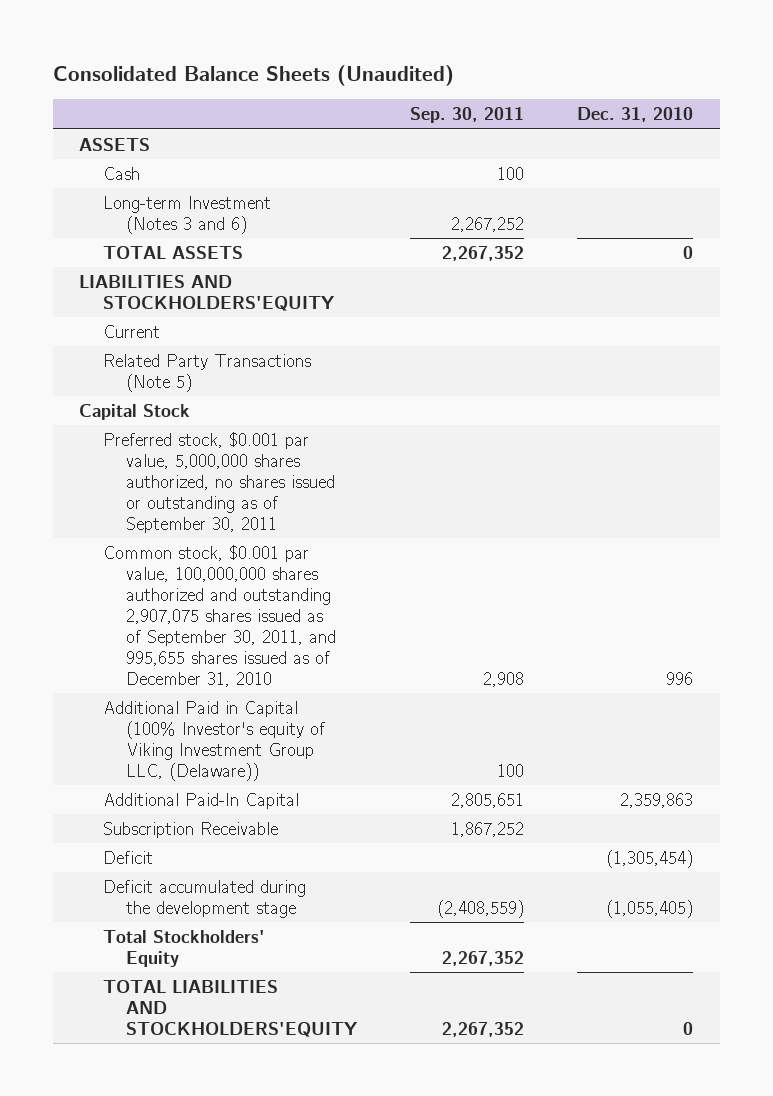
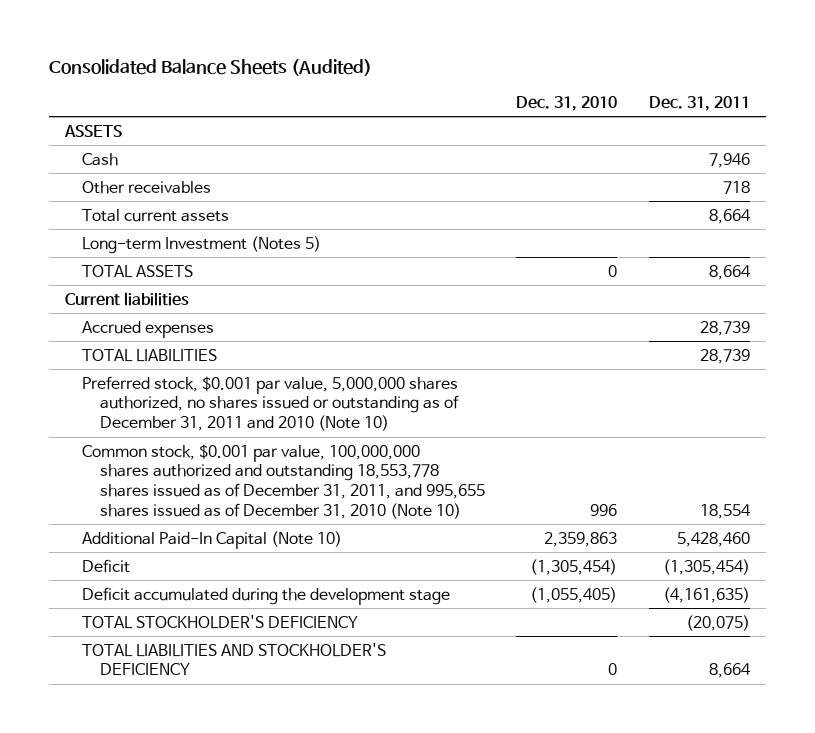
- Consolidated Balance Sheets (Unaudited)
+ Consolidated Balance Sheets (Audited)
- | Sep. 30, 2011 | Dec. 31, 2010
+ | Dec. 31, 2010 | Dec. 31, 2011
- Long-term Investment (Notes 3 and 6) | 2,267,252 |
+ Other receivables | | 718
+ Total current assets | | 8,664
+ Long-term Investment (Notes 5)
- LIABILITIES AND STOCKHOLDERS'EQUITY
- Current
- Related Party Transactions (Note 5)
- Capital Stock
- Preferred stock, $0.001 par value, 5,000,000 shares authorized, no shares issued or outstanding as of September 30, 2011
- Common stock, $0.001 par value, 100,000,000 shares authorized and outstanding 2,907,075 shares issued as of September 30, 2011, and 995,655 shares issued as of December 31, 2010 | 2,908 | 996
- Additional Paid in Capital (100% Investor's equity of Viking Investment Group LLC, (Delaware)) | 100 |
- Additional Paid-In Capital | 2,805,651 | 2,359,863
- Subscription Receivable | 1,867,252 |
+ Current liabilities
+ Accrued expenses | | 28,739
+ TOTAL LIABILITIES | | 28,739
+ Preferred stock, $0.001 par value, 5,000,000 shares authorized, no shares issued or outstanding as of December 31, 2011 and 2010 (Note 10)
+ Common stock, $0.001 par value, 100,000,000 shares authorized and outstanding 18,553,778 shares issued as of December 31, 2011, and 995,655 shares issued as of December 31, 2010 (Note 10) | 996 | 18,554
+ Additional Paid-In Capital (Note 10) | 2,359,863 | 5,428,460
- Total Stockholders' Equity | 2,267,352 |
- TOTAL LIABILITIES AND STOCKHOLDERS'EQUITY | 2,267,352 | 0
+ TOTAL STOCKHOLDER'S DEFICIENCY | | (20,075)
+ TOTAL LIABILITIES AND STOCKHOLDER'S DEFICIENCY | 0 | 8,664

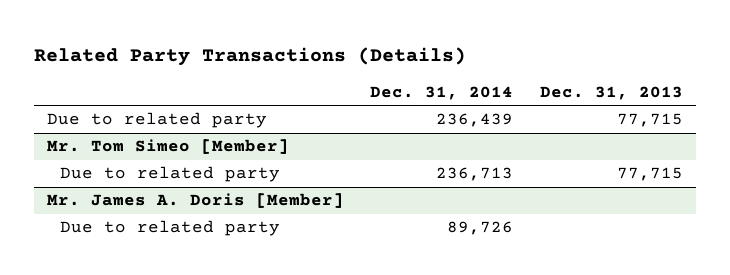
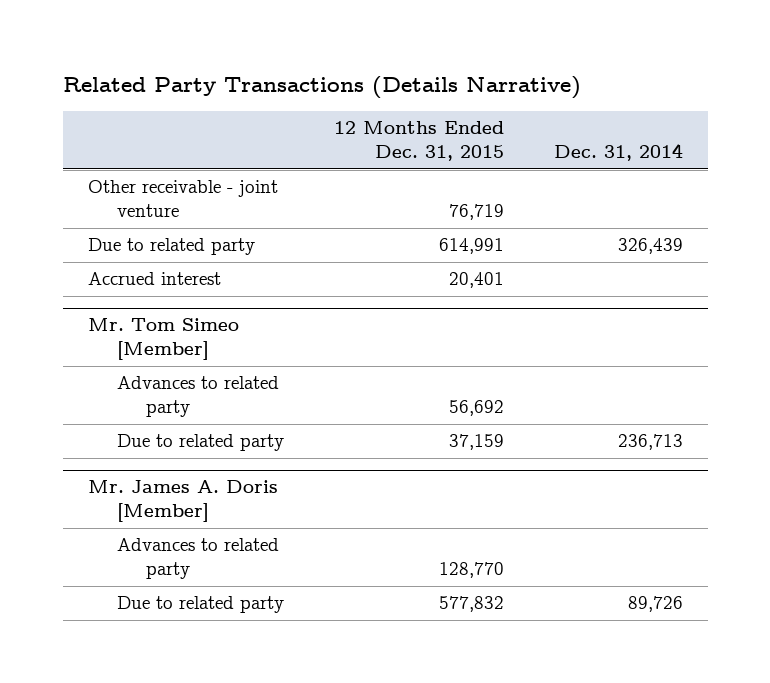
- Related Party Transactions (Details)
+ Related Party Transactions (Details Narrative)
- | Dec. 31, 2014 | Dec. 31, 2013
+ | 12 Months Ended Dec. 31, 2015 | Dec. 31, 2014
- Due to related party | 236,439 | 77,715
+ Other receivable - joint venture | 76,719 |
+ Due to related party | 614,991 | 326,439
+ Accrued interest | 20,401 |
@ Mr. Tom Simeo [Member]
+ Advances to related party | 56,692 |
@ Mr. James A. Doris [Member]
+ Advances to related party | 128,770 |

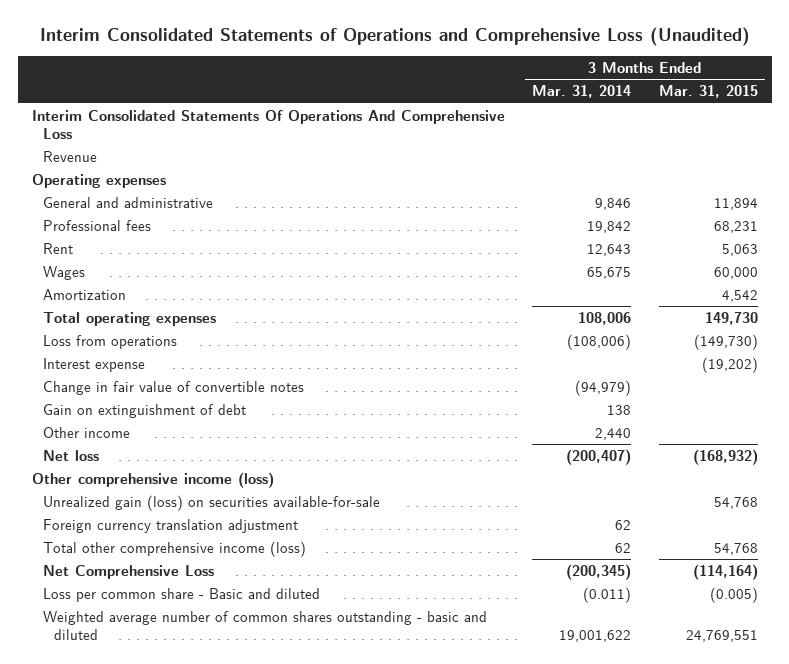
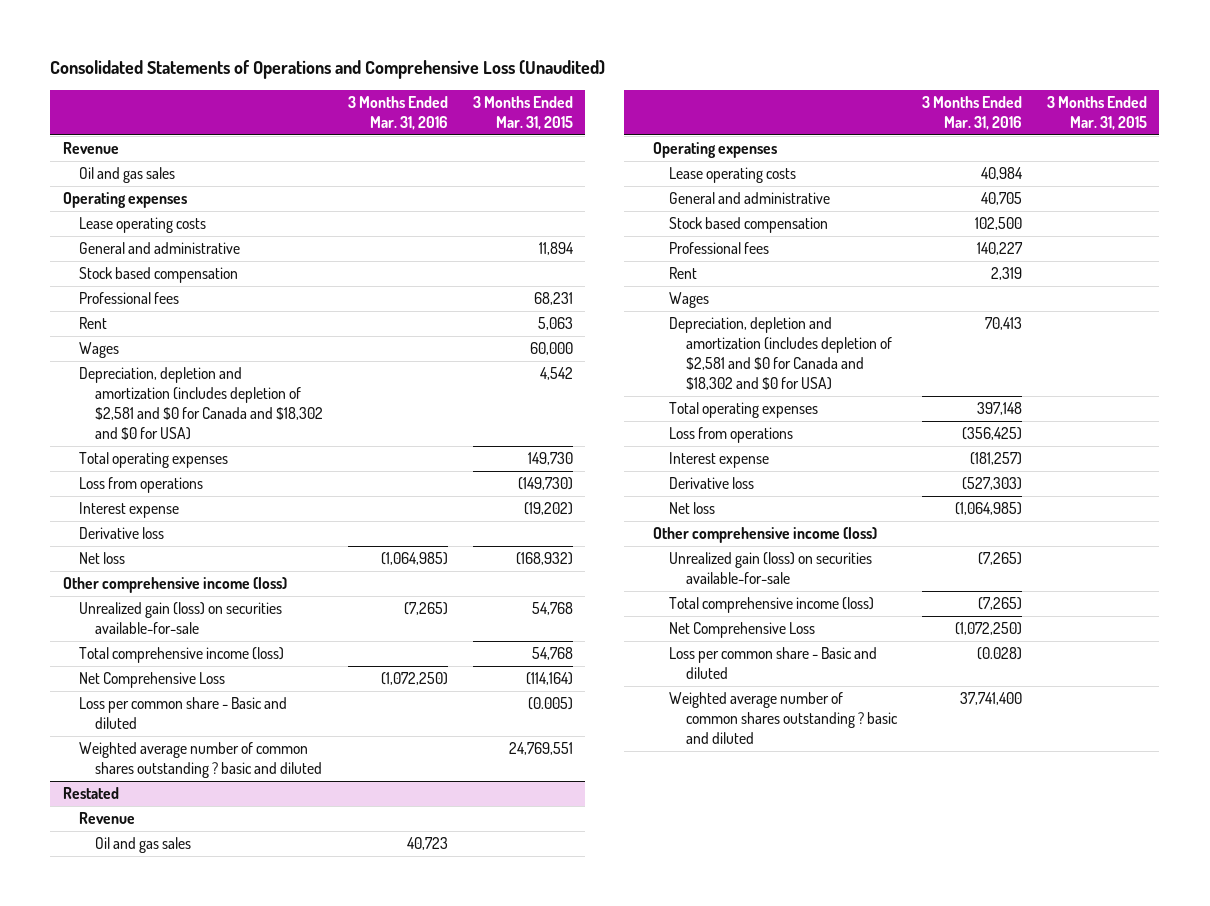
- Interim Consolidated Statements of Operations and Comprehensive Loss (Unaudited)
+ Consolidated Statements of Operations and Comprehensive Loss (Unaudited)
- | 3 Months Ended Mar. 31, 2014 | 3 Months Ended Mar. 31, 2015
+ | 3 Months Ended Mar. 31, 2016 | 3 Months Ended Mar. 31, 2015
- Interim Consolidated Statements Of Operations And Comprehensive Loss
+ Oil and gas sales
+ Lease operating costs
+ Stock based compensation
- Amortization | | 4,542
+ Depreciation, depletion and amortization (includes depletion of $2,581 and $0 for Canada and $18,302 and $0 for USA) | | 4,542
- Change in fair value of convertible notes | (94,979) |
- Gain on extinguishment of debt | 138 |
- Other income | 2,440 |
+ Derivative loss
- Foreign currency translation adjustment | 62 |
- Total other comprehensive income (loss) | 62 | 54,768
+ Total comprehensive income (loss) | | 54,768
- Weighted average number of common shares outstanding - basic and diluted | 19,001,622 | 24,769,551
+ Weighted average number of common shares outstanding ? basic and diluted | | 24,769,551
+ Restated
+ Revenue
+ Oil and gas sales | 40,723 |
+ Operating expenses
+ Lease operating costs | 40,984 |
+ General and administrative | 40,705 |
+ Stock based compensation | 102,500 |
+ Professional fees | 140,227 |
+ Rent | 2,319 |
+ Wages
+ Depreciation, depletion and amortization (includes depletion of $2,581 and $0 for Canada and $18,302 and $0 for USA) | 70,413 |
+ Total operating expenses | 397,148 |
+ Loss from operations | (356,425) |
+ Interest expense | (181,257) |
+ Derivative loss | (527,303) |
+ Net loss | (1,064,985) |
+ Other comprehensive income (loss)
+ Unrealized gain (loss) on securities available-for-sale | (7,265) |
+ Total comprehensive income (loss) | (7,265) |
+ Net Comprehensive Loss | (1,072,250) |
+ Loss per common share - Basic and diluted | (0.028) |
+ Weighted average number of common shares outstanding ? basic and diluted | 37,741,400 |

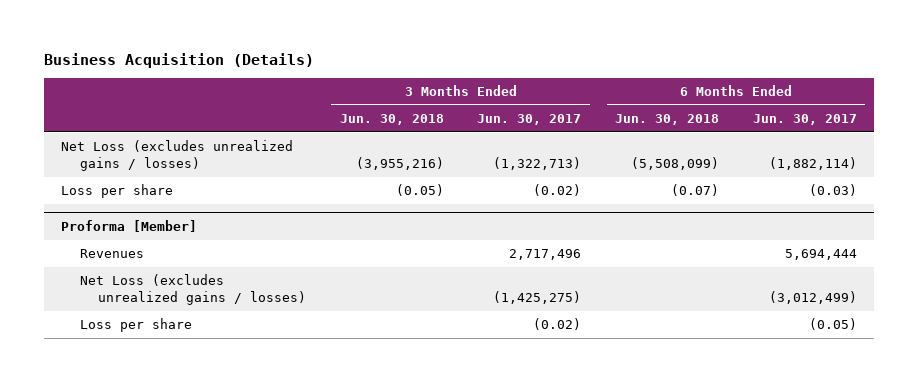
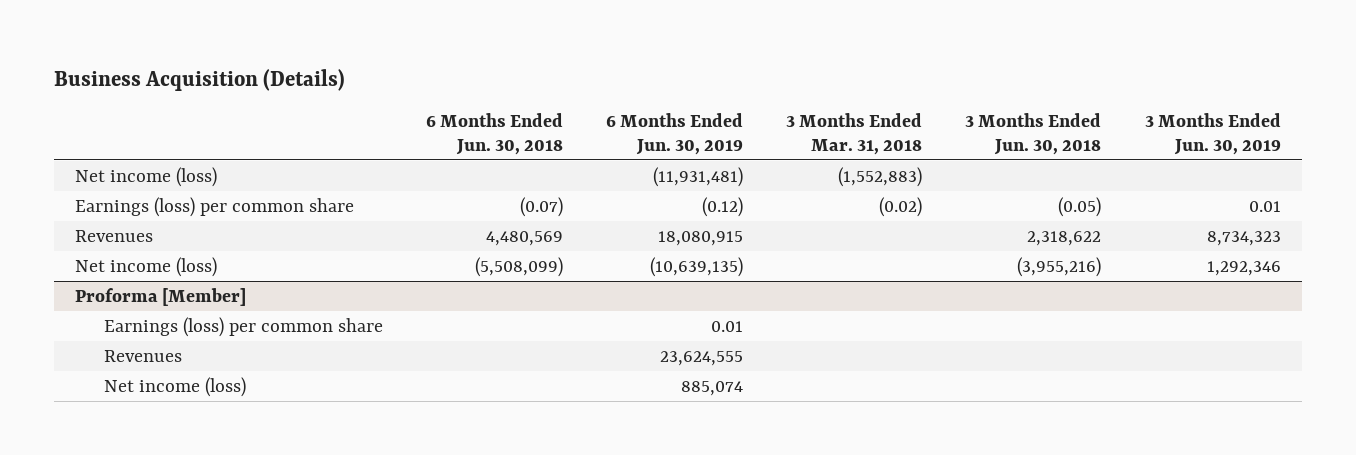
- | 3 Months Ended Jun. 30, 2018 | 3 Months Ended Jun. 30, 2017 | 6 Months Ended Jun. 30, 2018 | 6 Months Ended Jun. 30, 2017
+ | 6 Months Ended Jun. 30, 2018 | 6 Months Ended Jun. 30, 2019 | 3 Months Ended Mar. 31, 2018 | 3 Months Ended Jun. 30, 2018 | 3 Months Ended Jun. 30, 2019
- Net Loss (excludes unrealized gains / losses) | (3,955,216) | (1,322,713) | (5,508,099) | (1,882,114)
- Loss per share | (0.05) | (0.02) | (0.07) | (0.03)
+ Net income (loss) | | (11,931,481) | (1,552,883) | |
+ Earnings (loss) per common share | (0.07) | (0.12) | (0.02) | (0.05) | 0.01
+ Revenues | 4,480,569 | 18,080,915 | | 2,318,622 | 8,734,323
+ Net income (loss) | (5,508,099) | (10,639,135) | | (3,955,216) | 1,292,346
@ Proforma [Member]
+ Earnings (loss) per common share | | 0.01 | | |
- Net Loss (excludes unrealized gains / losses) | | (1,425,275) | | (3,012,499)
- Loss per share | | (0.02) | | (0.05)
+ Net income (loss) | | 885,074 | | |

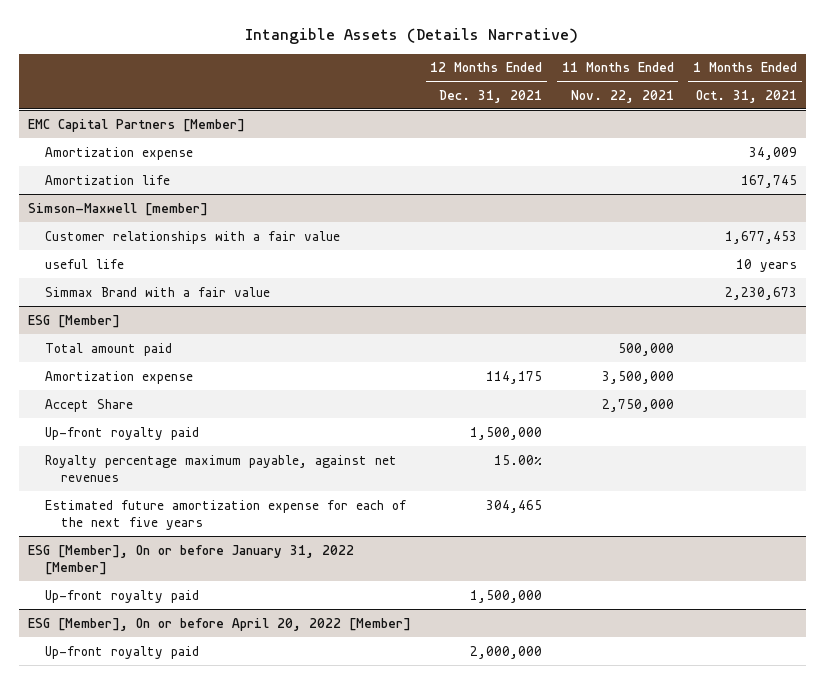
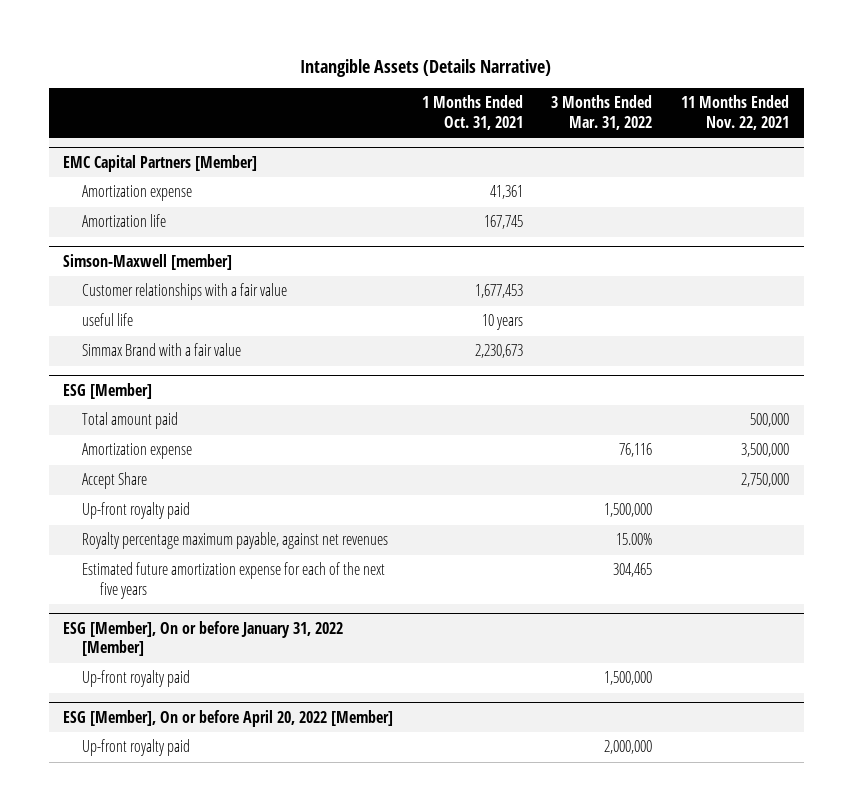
- | 12 Months Ended Dec. 31, 2021 | 11 Months Ended Nov. 22, 2021 | 1 Months Ended Oct. 31, 2021
+ | 1 Months Ended Oct. 31, 2021 | 3 Months Ended Mar. 31, 2022 | 11 Months Ended Nov. 22, 2021
@ EMC Capital Partners [Member]
- Amortization expense | | | 34,009
+ Amortization expense | 41,361 | |

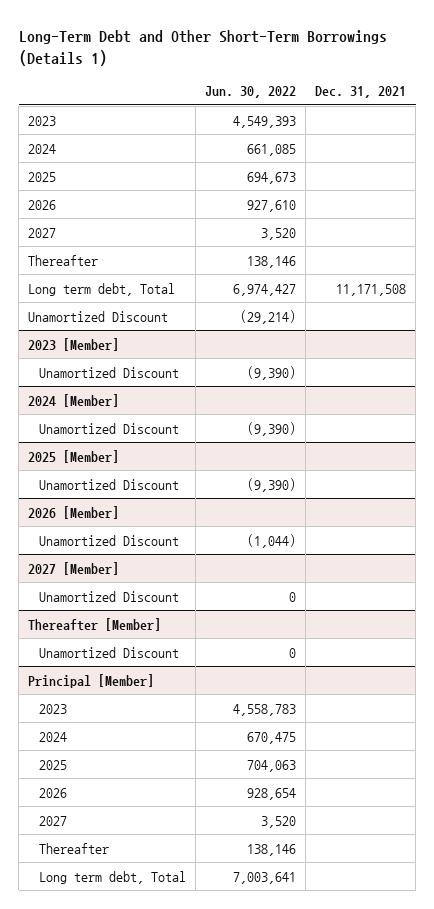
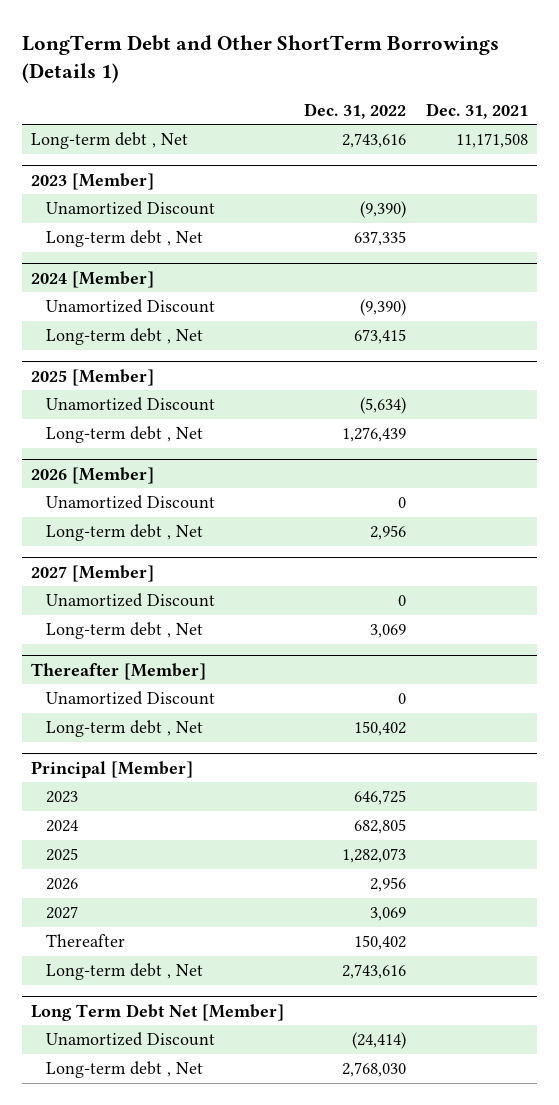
- Long-Term Debt and Other Short-Term Borrowings (Details 1)
+ LongTerm Debt and Other ShortTerm Borrowings (Details 1)
- | Jun. 30, 2022 | Dec. 31, 2021
+ | Dec. 31, 2022 | Dec. 31, 2021
- 2023 | 4,549,393 |
- 2024 | 661,085 |
- 2025 | 694,673 |
- 2026 | 927,610 |
- 2027 | 3,520 |
- Thereafter | 138,146 |
- Long term debt, Total | 6,974,427 | 11,171,508
- Unamortized Discount | (29,214) |
+ Long-term debt , Net | 2,743,616 | 11,171,508
@ 2023 [Member]
+ Long-term debt , Net | 637,335 |
@ 2024 [Member]
+ Long-term debt , Net | 673,415 |
@ 2025 [Member]
+ Long-term debt , Net | 1,276,439 |
@ 2026 [Member]
+ Long-term debt , Net | 2,956 |
@ 2027 [Member]
+ Long-term debt , Net | 3,069 |
@ Thereafter [Member]
+ Long-term debt , Net | 150,402 |
@ Principal [Member]
- Long term debt, Total | 7,003,641 |
+ Long-term debt , Net | 2,743,616 |
+ Long Term Debt Net [Member]
+ Unamortized Discount | (24,414) |
+ Long-term debt , Net | 2,768,030 |

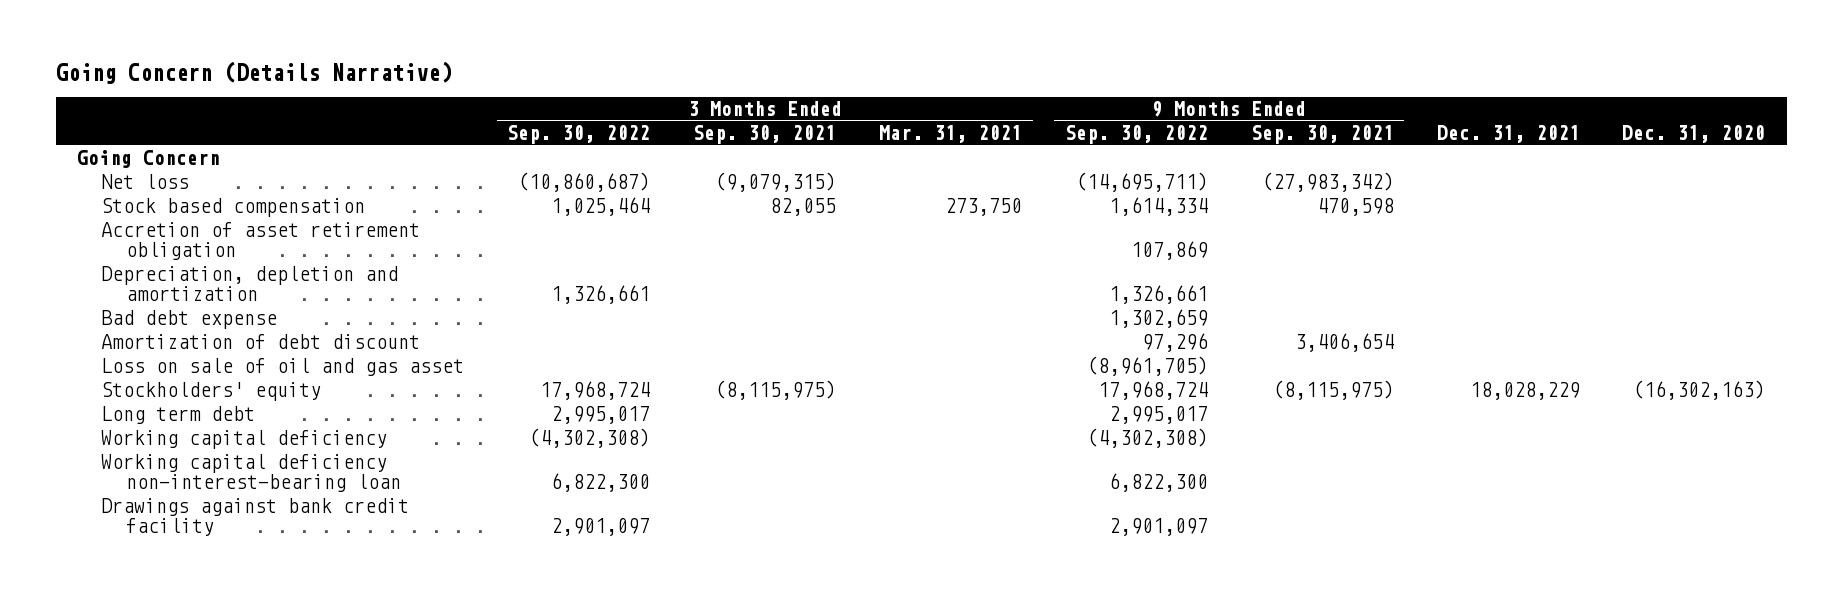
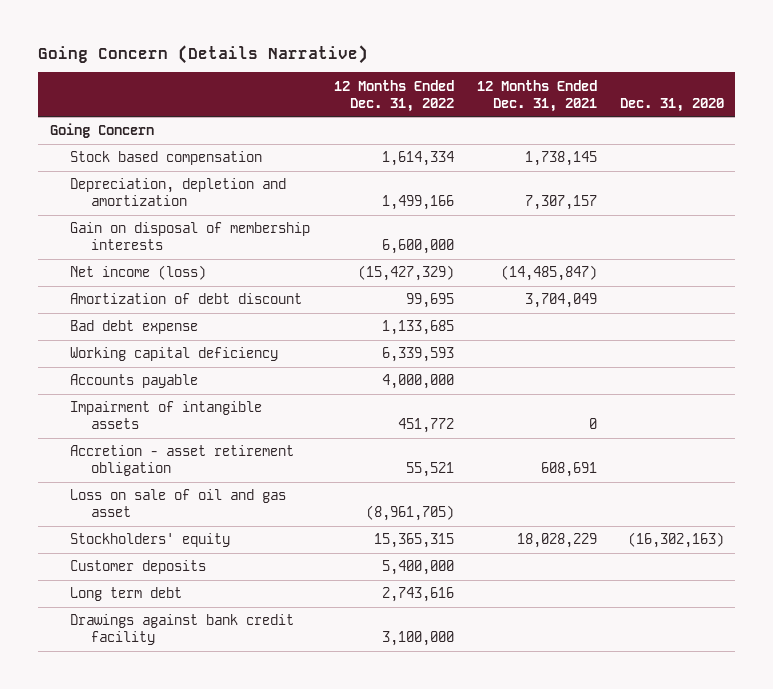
- | 3 Months Ended Sep. 30, 2022 | 3 Months Ended Sep. 30, 2021 | 3 Months Ended Mar. 31, 2021 | 9 Months Ended Sep. 30, 2022 | 9 Months Ended Sep. 30, 2021 | Dec. 31, 2021 | Dec. 31, 2020
+ | 12 Months Ended Dec. 31, 2022 | 12 Months Ended Dec. 31, 2021 | Dec. 31, 2020
- Net loss | (10,860,687) | (9,079,315) | | (14,695,711) | (27,983,342) | |
- Accretion of asset retirement obligation | | | | 107,869 | | |
+ Gain on disposal of membership interests | 6,600,000 | |
+ Net income (loss) | (15,427,329) | (14,485,847) |
moved down: Bad debt expense | 1,133,685 | |
moved up: Working capital deficiency | 6,339,593 | |
+ Accounts payable | 4,000,000 | |
+ Impairment of intangible assets | 451,772 | 0 |
+ Accretion - asset retirement obligation | 55,521 | 608,691 |
+ Customer deposits | 5,400,000 | |
- Working capital deficiency non-interest-bearing loan | 6,822,300 | | | 6,822,300 | | |

